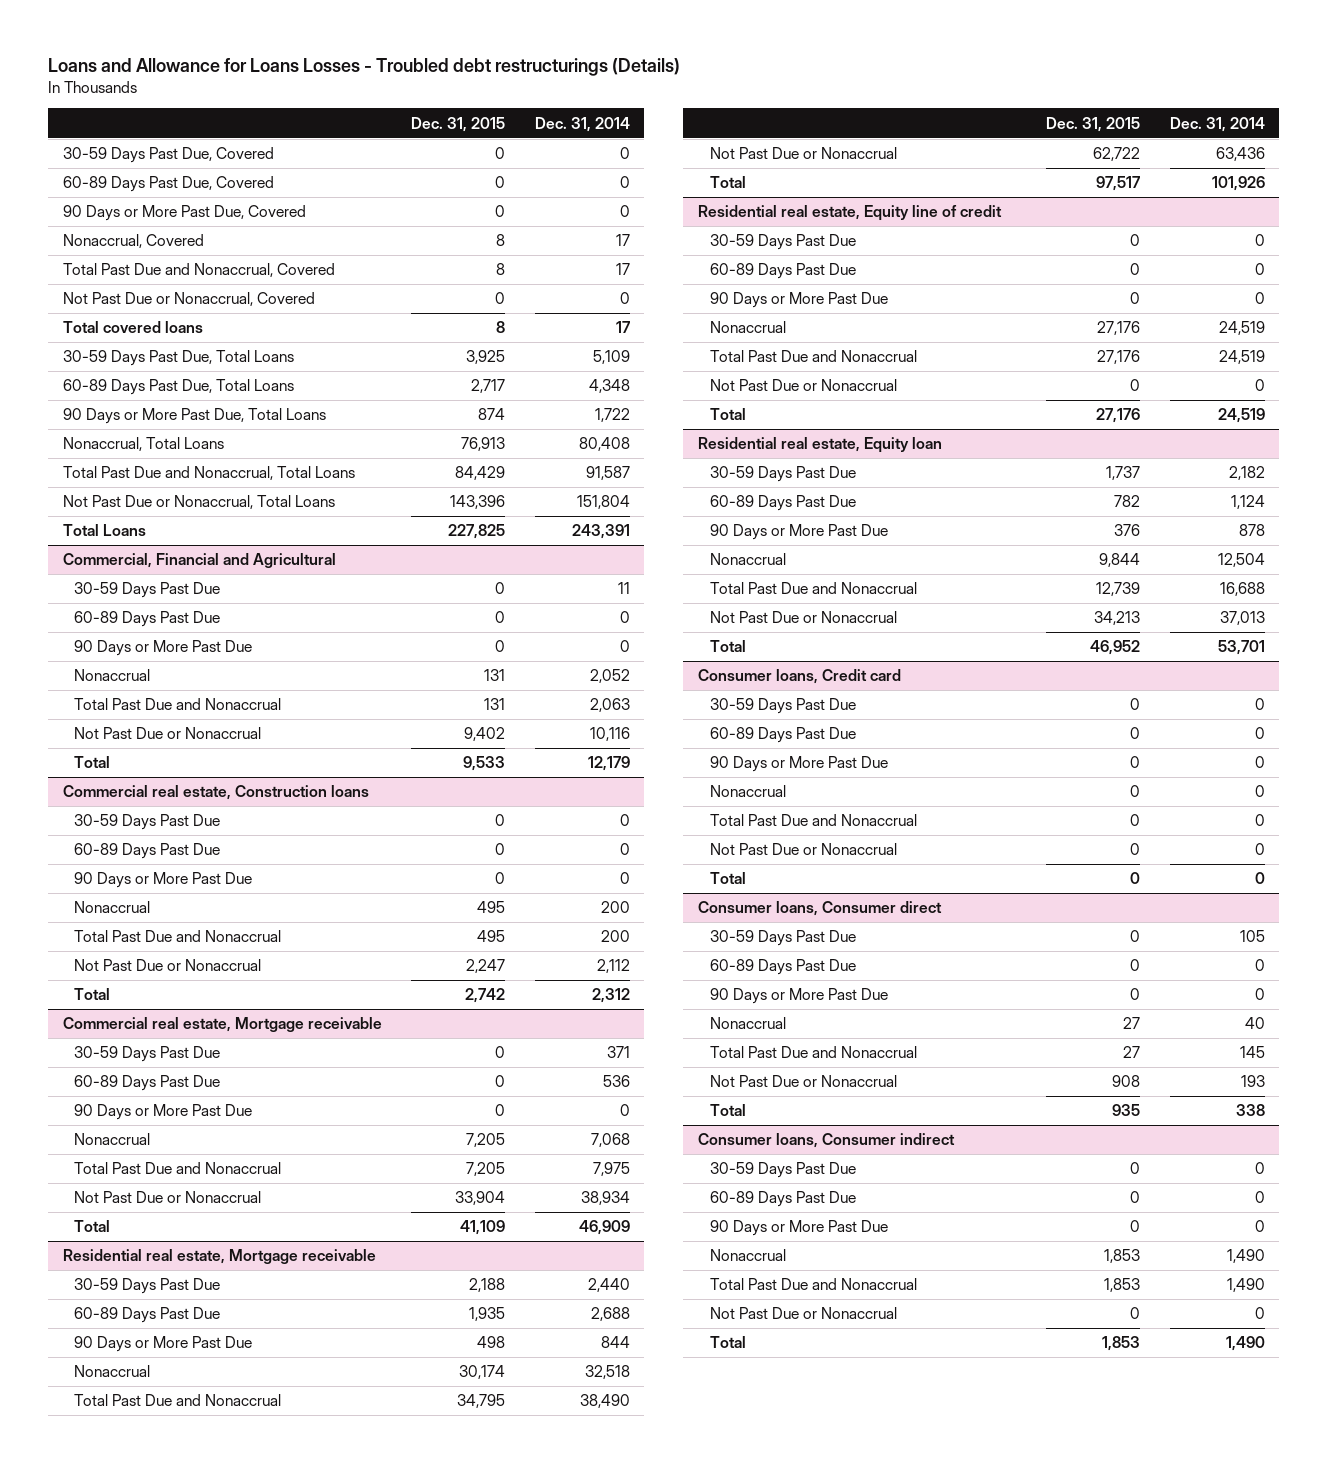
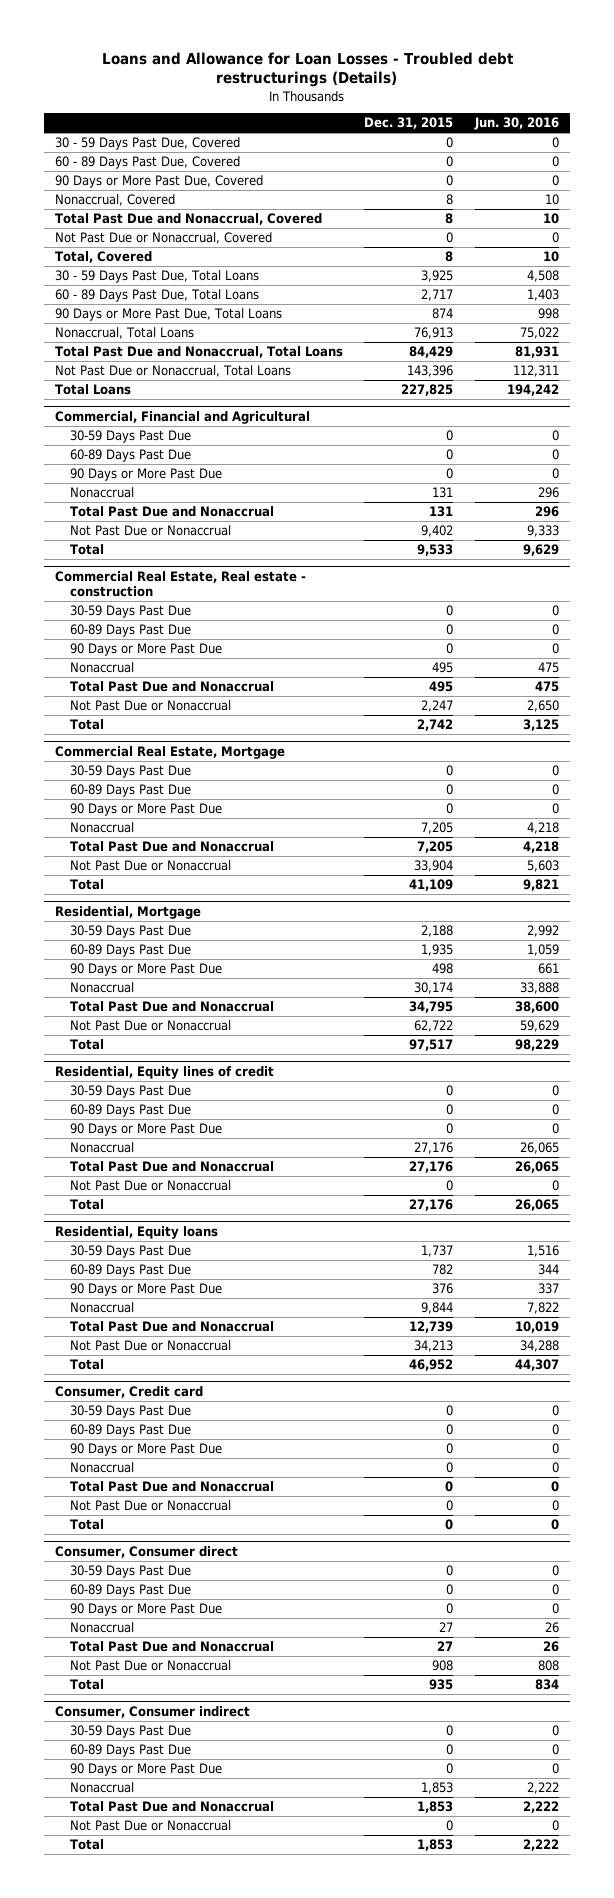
- Loans and Allowance for Loans Losses - Troubled debt restructurings (Details)
+ Loans and Allowance for Loan Losses - Troubled debt restructurings (Details)
- | Dec. 31, 2015 | Dec. 31, 2014
+ | Dec. 31, 2015 | Jun. 30, 2016
- 30-59 Days Past Due, Covered | 0 | 0
- 60-89 Days Past Due, Covered | 0 | 0
+ 30 - 59 Days Past Due, Covered | 0 | 0
+ 60 - 89 Days Past Due, Covered | 0 | 0
- Total covered loans | 8 | 17
- 30-59 Days Past Due, Total Loans | 3,925 | 5,109
- 60-89 Days Past Due, Total Loans | 2,717 | 4,348
+ Total, Covered | 8 | 10
+ 30 - 59 Days Past Due, Total Loans | 3,925 | 4,508
+ 60 - 89 Days Past Due, Total Loans | 2,717 | 1,403
- Commercial real estate, Construction loans
+ Commercial Real Estate, Real estate - construction
- Commercial real estate, Mortgage receivable
+ Commercial Real Estate, Mortgage
- Residential real estate, Mortgage receivable
+ Residential, Mortgage
- Residential real estate, Equity line of credit
+ Residential, Equity lines of credit
- Residential real estate, Equity loan
+ Residential, Equity loans
- Consumer loans, Credit card
+ Consumer, Credit card
- Consumer loans, Consumer direct
+ Consumer, Consumer direct
- Consumer loans, Consumer indirect
+ Consumer, Consumer indirect

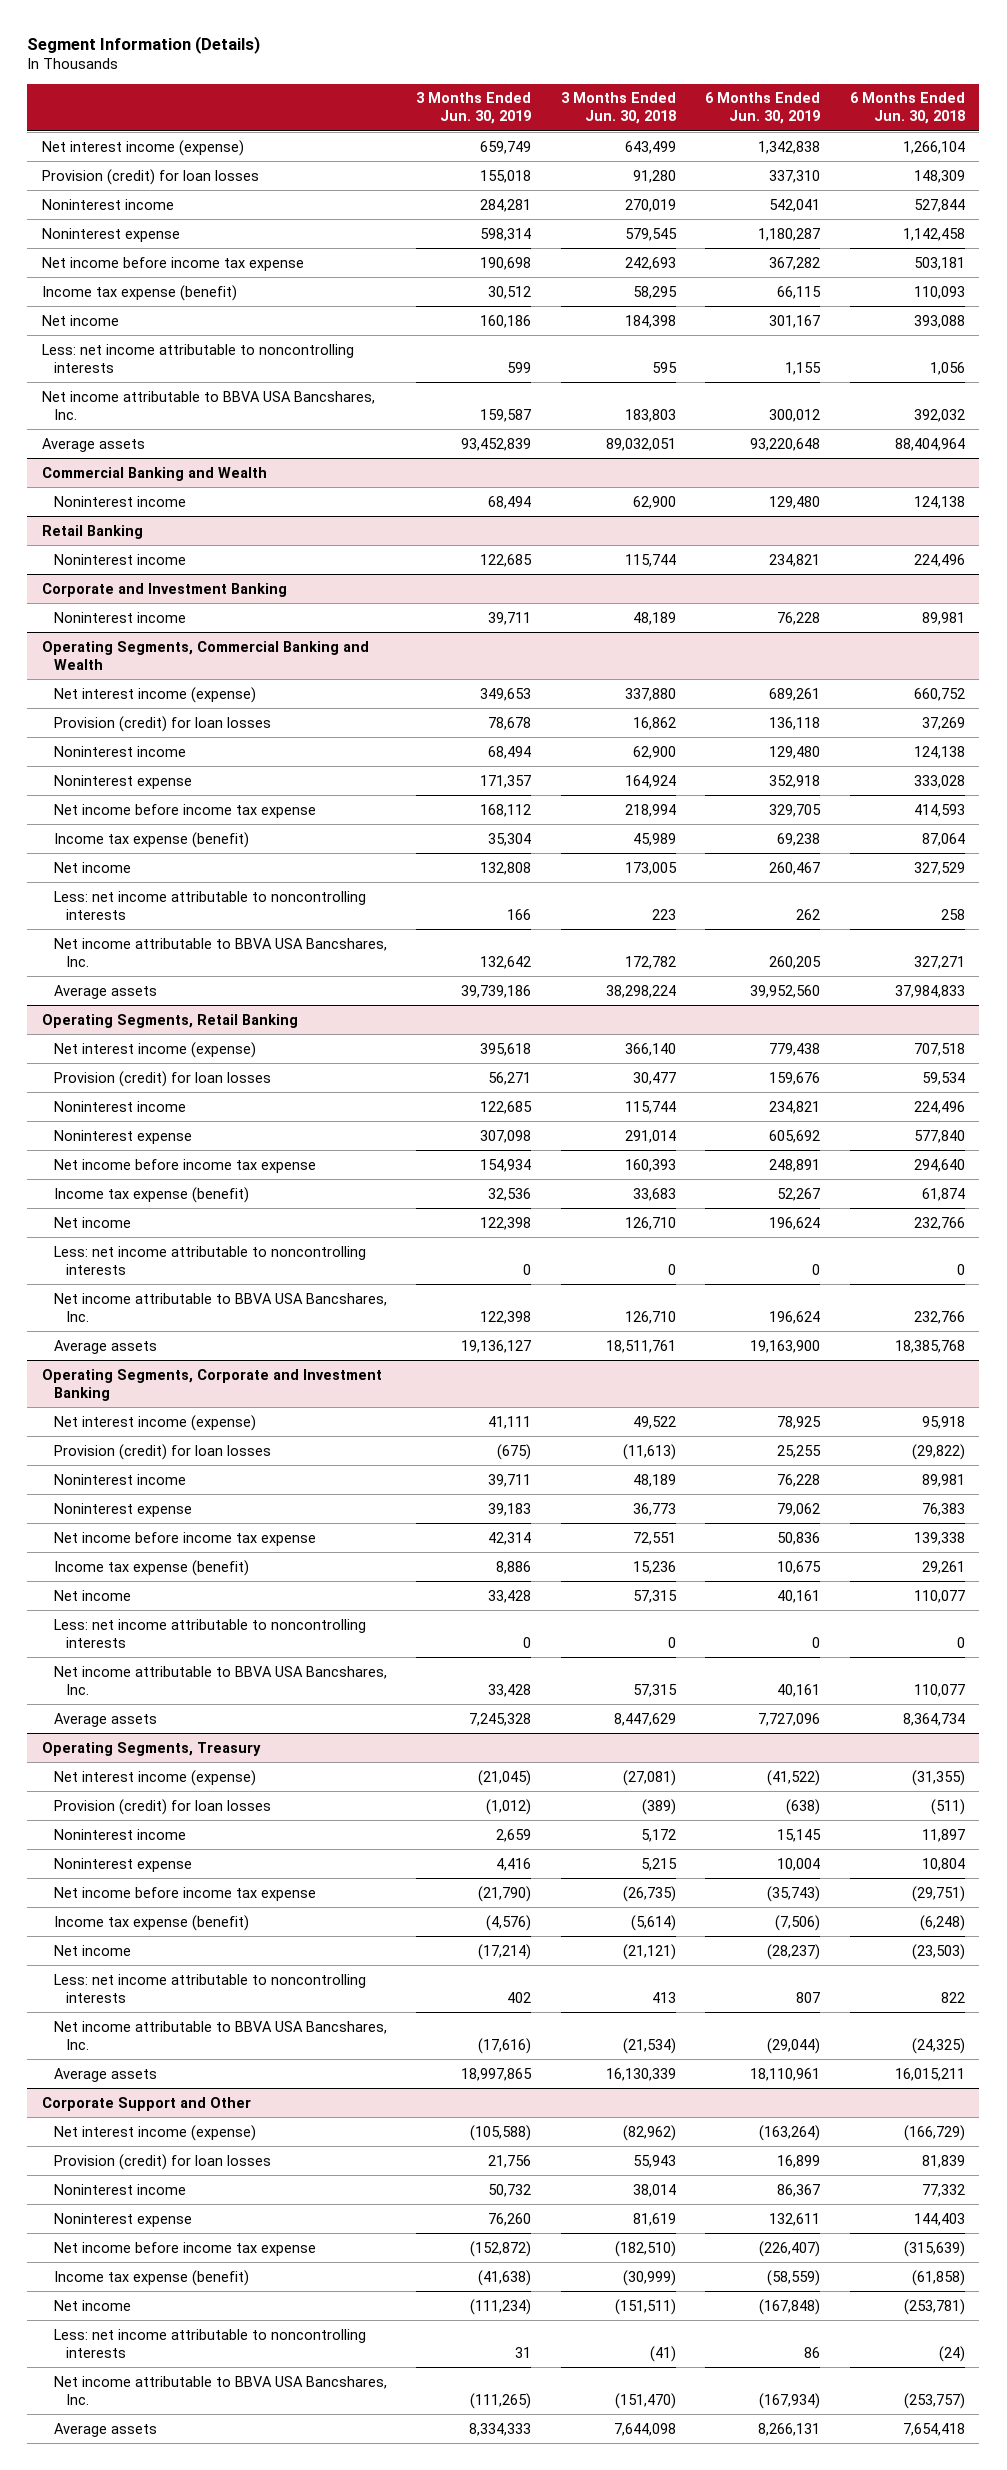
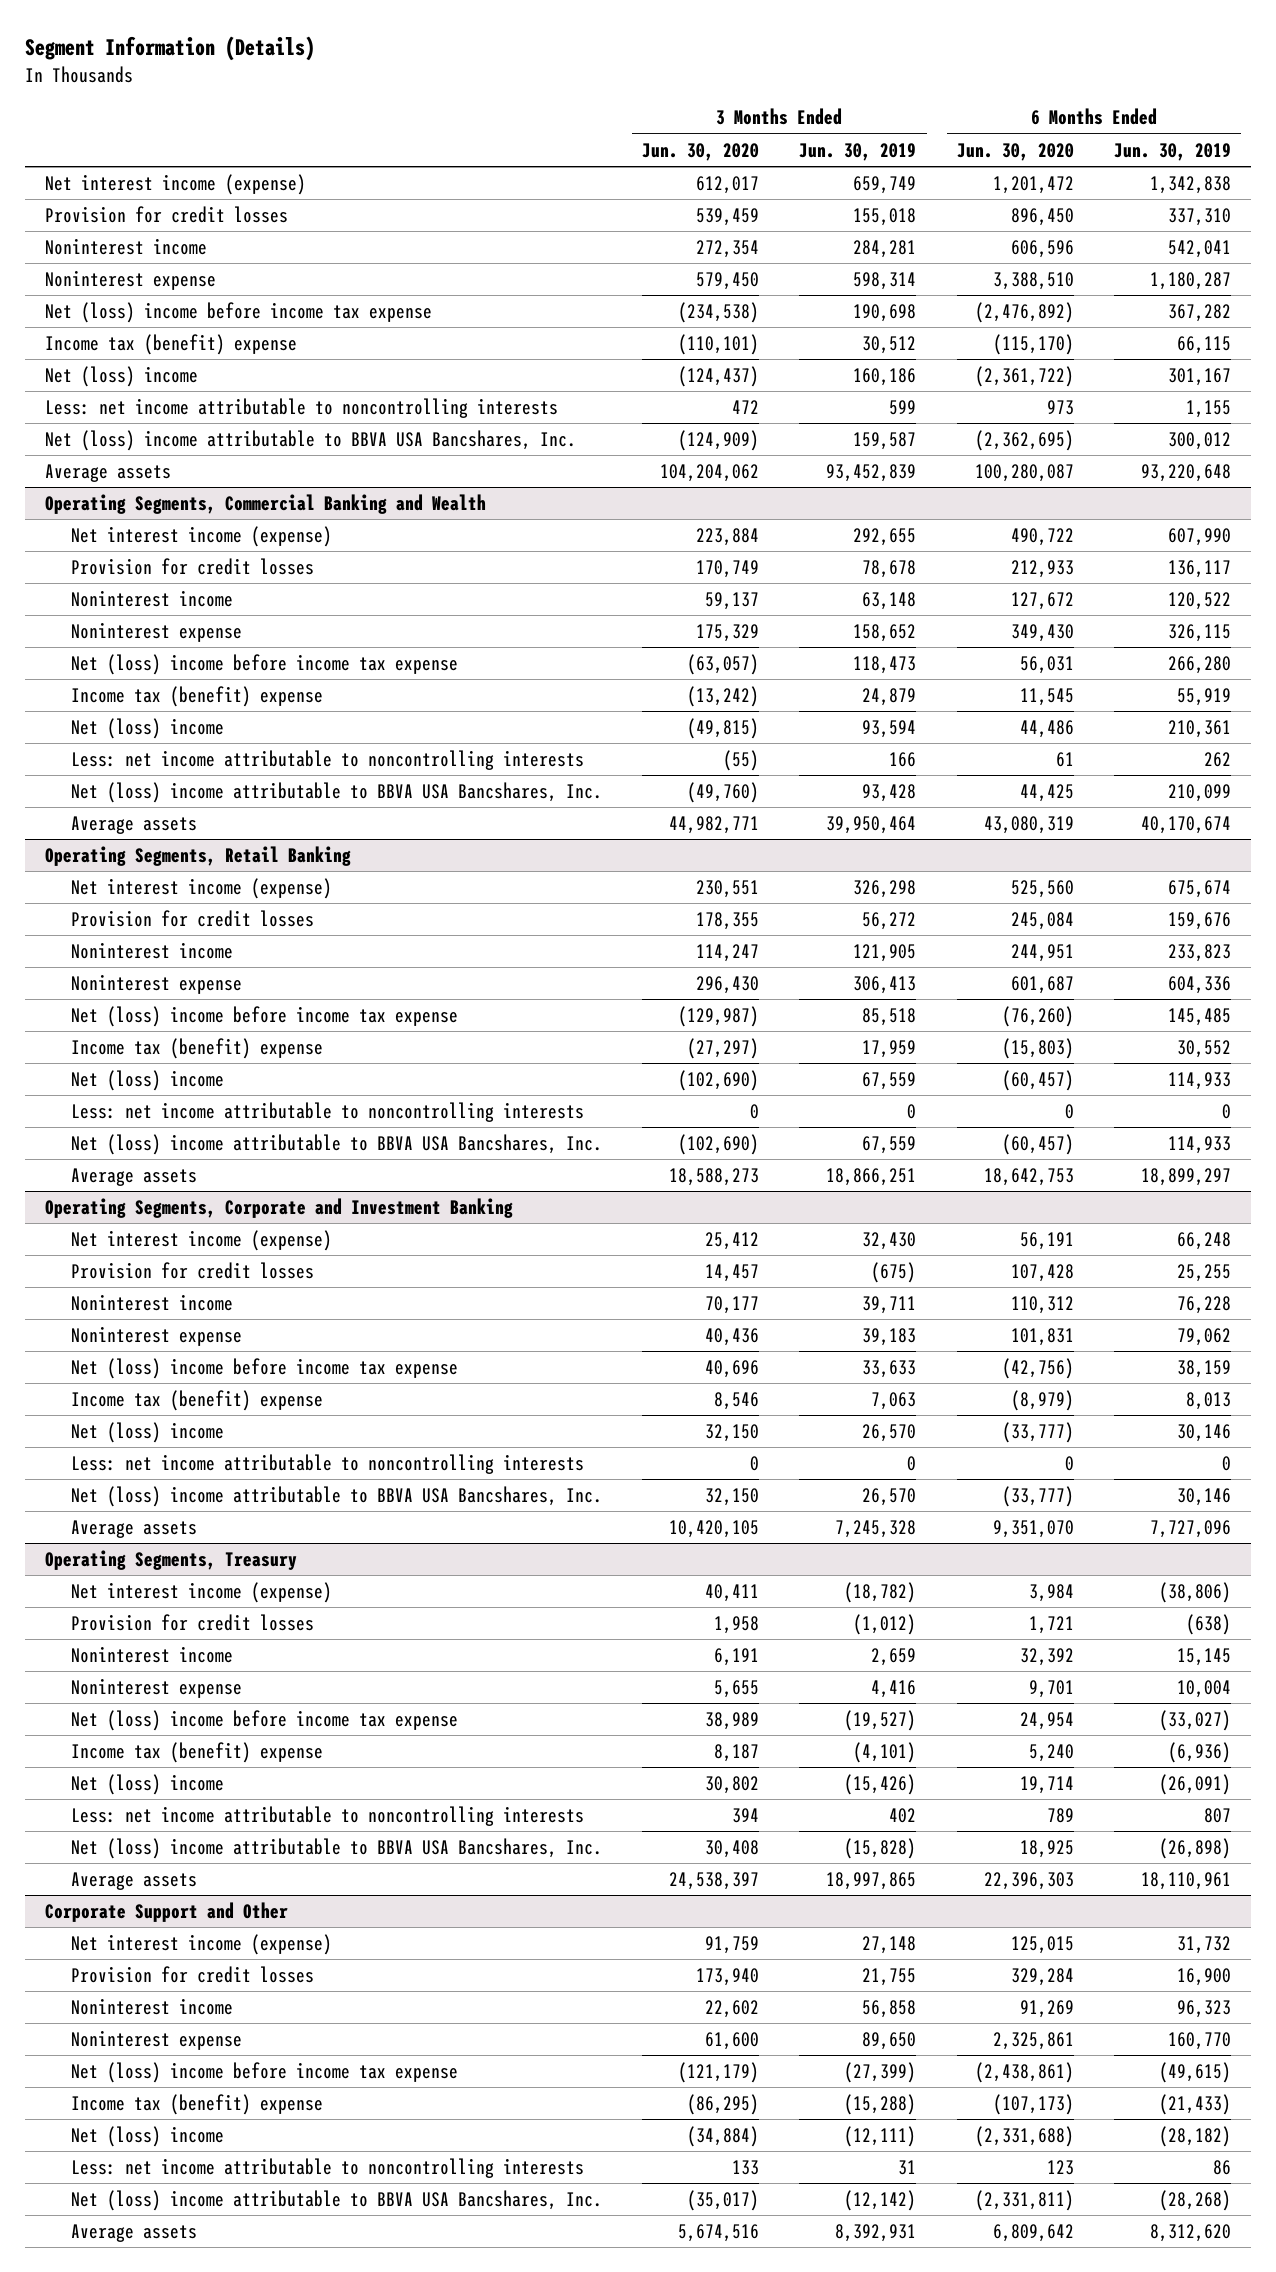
- | 3 Months Ended Jun. 30, 2019 | 3 Months Ended Jun. 30, 2018 | 6 Months Ended Jun. 30, 2019 | 6 Months Ended Jun. 30, 2018
+ | 3 Months Ended Jun. 30, 2020 | 3 Months Ended Jun. 30, 2019 | 6 Months Ended Jun. 30, 2020 | 6 Months Ended Jun. 30, 2019
- Provision (credit) for loan losses | 155,018 | 91,280 | 337,310 | 148,309
+ Provision for credit losses | 539,459 | 155,018 | 896,450 | 337,310
- Net income before income tax expense | 190,698 | 242,693 | 367,282 | 503,181
- Income tax expense (benefit) | 30,512 | 58,295 | 66,115 | 110,093
- Net income | 160,186 | 184,398 | 301,167 | 393,088
+ Net (loss) income before income tax expense | (234,538) | 190,698 | (2,476,892) | 367,282
+ Income tax (benefit) expense | (110,101) | 30,512 | (115,170) | 66,115
+ Net (loss) income | (124,437) | 160,186 | (2,361,722) | 301,167
- Net income attributable to BBVA USA Bancshares, Inc. | 159,587 | 183,803 | 300,012 | 392,032
+ Net (loss) income attributable to BBVA USA Bancshares, Inc. | (124,909) | 159,587 | (2,362,695) | 300,012
- Commercial Banking and Wealth
- Noninterest income | 68,494 | 62,900 | 129,480 | 124,138
- Retail Banking
- Noninterest income | 122,685 | 115,744 | 234,821 | 224,496
- Corporate and Investment Banking
- Noninterest income | 39,711 | 48,189 | 76,228 | 89,981
@ Operating Segments, Commercial Banking and Wealth
- Net interest income (expense) | 349,653 | 337,880 | 689,261 | 660,752
- Provision (credit) for loan losses | 78,678 | 16,862 | 136,118 | 37,269
- Noninterest income | 68,494 | 62,900 | 129,480 | 124,138
- Noninterest expense | 171,357 | 164,924 | 352,918 | 333,028
- Net income before income tax expense | 168,112 | 218,994 | 329,705 | 414,593
- Income tax expense (benefit) | 35,304 | 45,989 | 69,238 | 87,064
- Net income | 132,808 | 173,005 | 260,467 | 327,529
+ Net interest income (expense) | 223,884 | 292,655 | 490,722 | 607,990
+ Provision for credit losses | 170,749 | 78,678 | 212,933 | 136,117
+ Noninterest income | 59,137 | 63,148 | 127,672 | 120,522
+ Noninterest expense | 175,329 | 158,652 | 349,430 | 326,115
+ Net (loss) income before income tax expense | (63,057) | 118,473 | 56,031 | 266,280
+ Income tax (benefit) expense | (13,242) | 24,879 | 11,545 | 55,919
+ Net (loss) income | (49,815) | 93,594 | 44,486 | 210,361
- Net income attributable to BBVA USA Bancshares, Inc. | 132,642 | 172,782 | 260,205 | 327,271
- Average assets | 39,739,186 | 38,298,224 | 39,952,560 | 37,984,833
+ Net (loss) income attributable to BBVA USA Bancshares, Inc. | (49,760) | 93,428 | 44,425 | 210,099
+ Average assets | 44,982,771 | 39,950,464 | 43,080,319 | 40,170,674
@ Operating Segments, Retail Banking
- Net interest income (expense) | 395,618 | 366,140 | 779,438 | 707,518
- Provision (credit) for loan losses | 56,271 | 30,477 | 159,676 | 59,534
- Noninterest income | 122,685 | 115,744 | 234,821 | 224,496
- Noninterest expense | 307,098 | 291,014 | 605,692 | 577,840
- Net income before income tax expense | 154,934 | 160,393 | 248,891 | 294,640
- Income tax expense (benefit) | 32,536 | 33,683 | 52,267 | 61,874
- Net income | 122,398 | 126,710 | 196,624 | 232,766
+ Net interest income (expense) | 230,551 | 326,298 | 525,560 | 675,674
+ Provision for credit losses | 178,355 | 56,272 | 245,084 | 159,676
+ Noninterest income | 114,247 | 121,905 | 244,951 | 233,823
+ Noninterest expense | 296,430 | 306,413 | 601,687 | 604,336
+ Net (loss) income before income tax expense | (129,987) | 85,518 | (76,260) | 145,485
+ Income tax (benefit) expense | (27,297) | 17,959 | (15,803) | 30,552
+ Net (loss) income | (102,690) | 67,559 | (60,457) | 114,933
- Net income attributable to BBVA USA Bancshares, Inc. | 122,398 | 126,710 | 196,624 | 232,766
- Average assets | 19,136,127 | 18,511,761 | 19,163,900 | 18,385,768
+ Net (loss) income attributable to BBVA USA Bancshares, Inc. | (102,690) | 67,559 | (60,457) | 114,933
+ Average assets | 18,588,273 | 18,866,251 | 18,642,753 | 18,899,297
@ Operating Segments, Corporate and Investment Banking
- Net interest income (expense) | 41,111 | 49,522 | 78,925 | 95,918
- Provision (credit) for loan losses | (675) | (11,613) | 25,255 | (29,822)
+ Net interest income (expense) | 25,412 | 32,430 | 56,191 | 66,248
+ Provision for credit losses | 14,457 | (675) | 107,428 | 25,255
- Net income before income tax expense | 42,314 | 72,551 | 50,836 | 139,338
- Income tax expense (benefit) | 8,886 | 15,236 | 10,675 | 29,261
- Net income | 33,428 | 57,315 | 40,161 | 110,077
+ Net (loss) income before income tax expense | 40,696 | 33,633 | (42,756) | 38,159
+ Income tax (benefit) expense | 8,546 | 7,063 | (8,979) | 8,013
+ Net (loss) income | 32,150 | 26,570 | (33,777) | 30,146
- Net income attributable to BBVA USA Bancshares, Inc. | 33,428 | 57,315 | 40,161 | 110,077
+ Net (loss) income attributable to BBVA USA Bancshares, Inc. | 32,150 | 26,570 | (33,777) | 30,146
@ Operating Segments, Treasury
- Net interest income (expense) | (21,045) | (27,081) | (41,522) | (31,355)
- Provision (credit) for loan losses | (1,012) | (389) | (638) | (511)
+ Net interest income (expense) | 40,411 | (18,782) | 3,984 | (38,806)
+ Provision for credit losses | 1,958 | (1,012) | 1,721 | (638)
- Net income before income tax expense | (21,790) | (26,735) | (35,743) | (29,751)
- Income tax expense (benefit) | (4,576) | (5,614) | (7,506) | (6,248)
- Net income | (17,214) | (21,121) | (28,237) | (23,503)
+ Net (loss) income before income tax expense | 38,989 | (19,527) | 24,954 | (33,027)
+ Income tax (benefit) expense | 8,187 | (4,101) | 5,240 | (6,936)
+ Net (loss) income | 30,802 | (15,426) | 19,714 | (26,091)
- Net income attributable to BBVA USA Bancshares, Inc. | (17,616) | (21,534) | (29,044) | (24,325)
+ Net (loss) income attributable to BBVA USA Bancshares, Inc. | 30,408 | (15,828) | 18,925 | (26,898)
@ Corporate Support and Other
- Net interest income (expense) | (105,588) | (82,962) | (163,264) | (166,729)
- Provision (credit) for loan losses | 21,756 | 55,943 | 16,899 | 81,839
- Noninterest income | 50,732 | 38,014 | 86,367 | 77,332
- Noninterest expense | 76,260 | 81,619 | 132,611 | 144,403
- Net income before income tax expense | (152,872) | (182,510) | (226,407) | (315,639)
- Income tax expense (benefit) | (41,638) | (30,999) | (58,559) | (61,858)
- Net income | (111,234) | (151,511) | (167,848) | (253,781)
+ Net interest income (expense) | 91,759 | 27,148 | 125,015 | 31,732
+ Provision for credit losses | 173,940 | 21,755 | 329,284 | 16,900
+ Noninterest income | 22,602 | 56,858 | 91,269 | 96,323
+ Noninterest expense | 61,600 | 89,650 | 2,325,861 | 160,770
+ Net (loss) income before income tax expense | (121,179) | (27,399) | (2,438,861) | (49,615)
+ Income tax (benefit) expense | (86,295) | (15,288) | (107,173) | (21,433)
+ Net (loss) income | (34,884) | (12,111) | (2,331,688) | (28,182)
- Net income attributable to BBVA USA Bancshares, Inc. | (111,265) | (151,470) | (167,934) | (253,757)
- Average assets | 8,334,333 | 7,644,098 | 8,266,131 | 7,654,418
+ Net (loss) income attributable to BBVA USA Bancshares, Inc. | (35,017) | (12,142) | (2,331,811) | (28,268)
+ Average assets | 5,674,516 | 8,392,931 | 6,809,642 | 8,312,620

